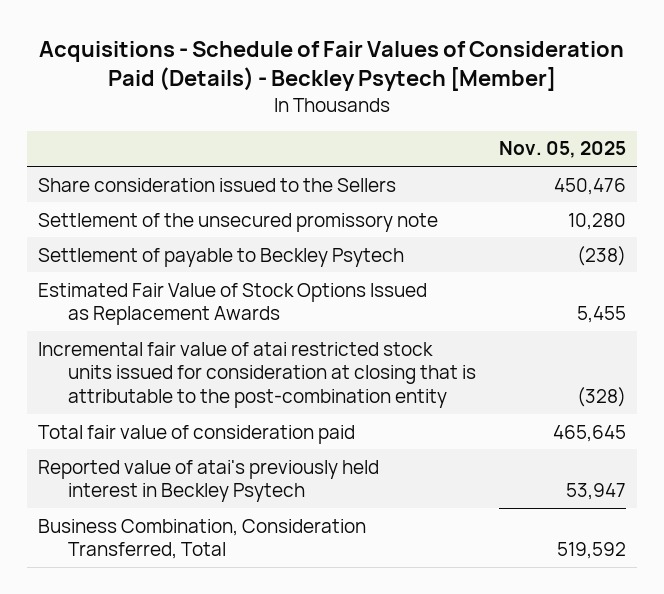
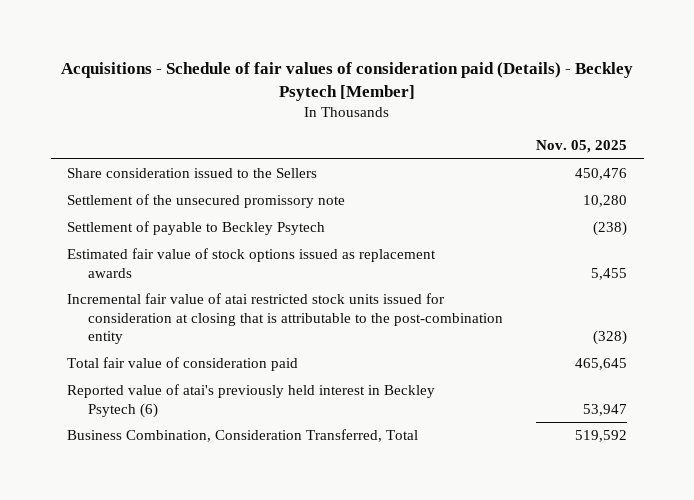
- Acquisitions - Schedule of Fair Values of Consideration Paid (Details) - Beckley Psytech [Member]
+ Acquisitions - Schedule of fair values of consideration paid (Details) - Beckley Psytech [Member]
- Estimated Fair Value of Stock Options Issued as Replacement Awards | 5,455
+ Estimated fair value of stock options issued as replacement awards | 5,455
- Reported value of atai's previously held interest in Beckley Psytech | 53,947
+ Reported value of atai's previously held interest in Beckley Psytech (6) | 53,947

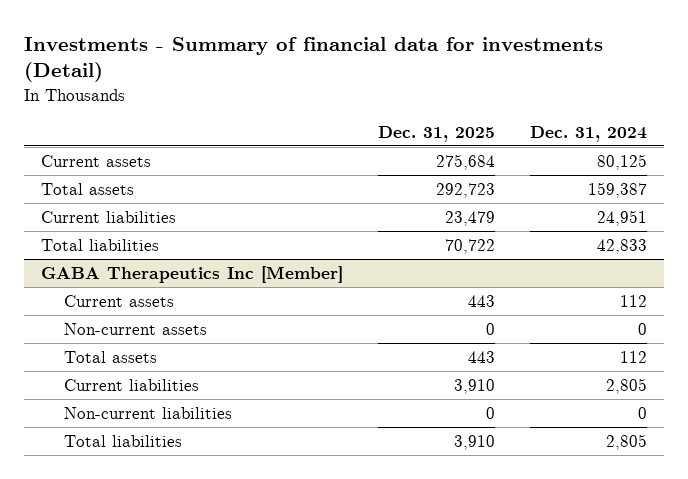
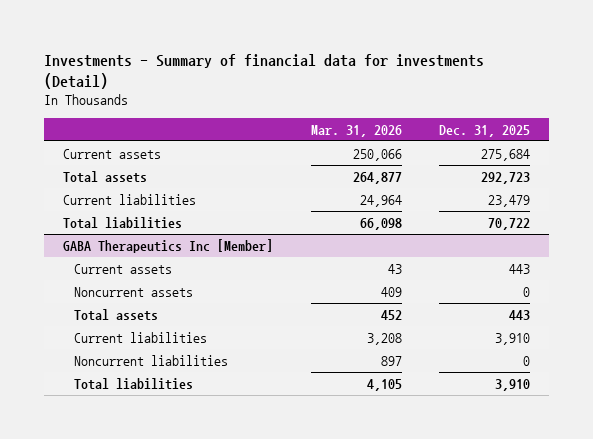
- | Dec. 31, 2025 | Dec. 31, 2024
+ | Mar. 31, 2026 | Dec. 31, 2025
@ GABA Therapeutics Inc [Member]
- Non-current assets | 0 | 0
+ Noncurrent assets | 409 | 0
- Non-current liabilities | 0 | 0
+ Noncurrent liabilities | 897 | 0

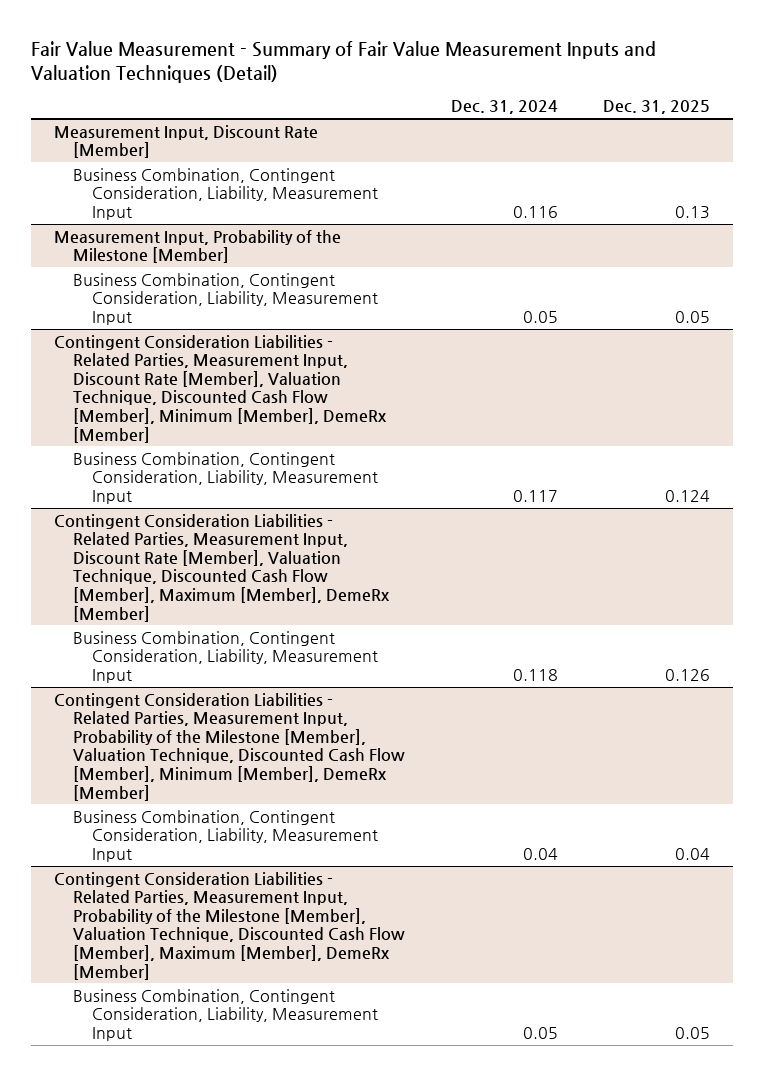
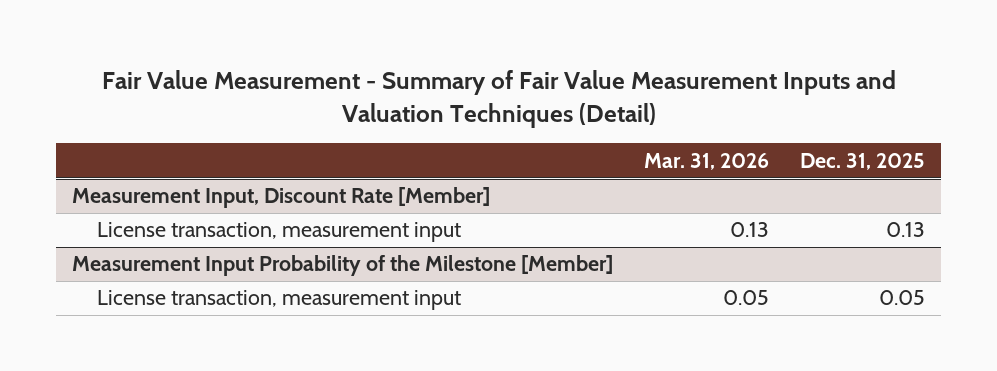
- | Dec. 31, 2024 | Dec. 31, 2025
+ | Mar. 31, 2026 | Dec. 31, 2025
@ Measurement Input, Discount Rate [Member]
- Business Combination, Contingent Consideration, Liability, Measurement Input | 0.116 | 0.13
- Measurement Input, Probability of the Milestone [Member]
- Business Combination, Contingent Consideration, Liability, Measurement Input | 0.05 | 0.05
- Contingent Consideration Liabilities - Related Parties, Measurement Input, Discount Rate [Member], Valuation Technique, Discounted Cash Flow [Member], Minimum [Member], DemeRx [Member]
- Business Combination, Contingent Consideration, Liability, Measurement Input | 0.117 | 0.124
- Contingent Consideration Liabilities - Related Parties, Measurement Input, Discount Rate [Member], Valuation Technique, Discounted Cash Flow [Member], Maximum [Member], DemeRx [Member]
- Business Combination, Contingent Consideration, Liability, Measurement Input | 0.118 | 0.126
- Contingent Consideration Liabilities - Related Parties, Measurement Input, Probability of the Milestone [Member], Valuation Technique, Discounted Cash Flow [Member], Minimum [Member], DemeRx [Member]
- Business Combination, Contingent Consideration, Liability, Measurement Input | 0.04 | 0.04
- Contingent Consideration Liabilities - Related Parties, Measurement Input, Probability of the Milestone [Member], Valuation Technique, Discounted Cash Flow [Member], Maximum [Member], DemeRx [Member]
- Business Combination, Contingent Consideration, Liability, Measurement Input | 0.05 | 0.05
@ Measurement Input, Discount Rate [Member]
+ License transaction, measurement input | 0.13 | 0.13
+ Measurement Input Probability of the Milestone [Member]
+ License transaction, measurement input | 0.05 | 0.05

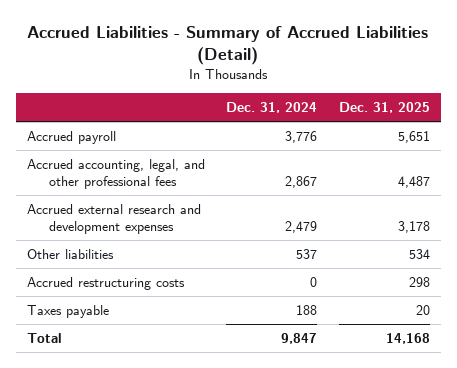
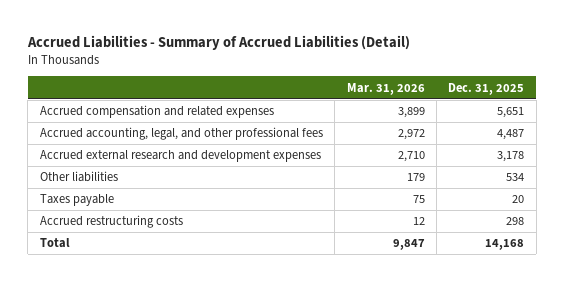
- | Dec. 31, 2024 | Dec. 31, 2025
+ | Mar. 31, 2026 | Dec. 31, 2025
- Accrued payroll | 3,776 | 5,651
+ Accrued compensation and related expenses | 3,899 | 5,651
moved down: Accrued restructuring costs | 12 | 298

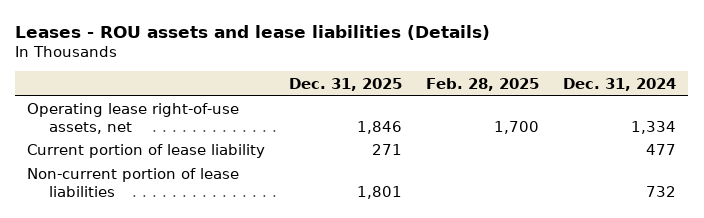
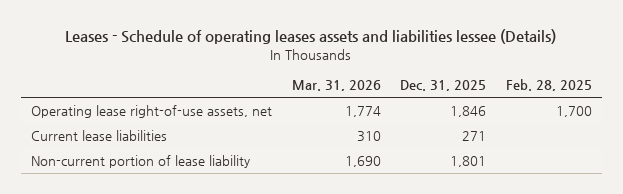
- Leases - ROU assets and lease liabilities (Details)
+ Leases - Schedule of operating leases assets and liabilities lessee (Details)
- | Dec. 31, 2025 | Feb. 28, 2025 | Dec. 31, 2024
+ | Mar. 31, 2026 | Dec. 31, 2025 | Feb. 28, 2025
- Current portion of lease liability | 271 | | 477
- Non-current portion of lease liabilities | 1,801 | | 732
+ Current lease liabilities | 310 | 271 |
+ Non-current portion of lease liability | 1,690 | 1,801 |

